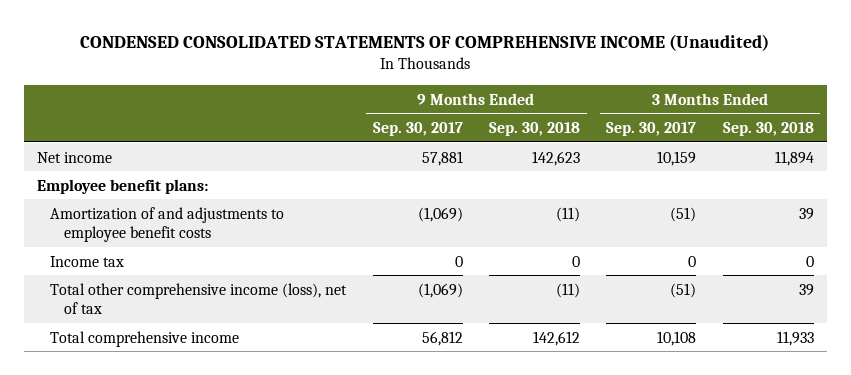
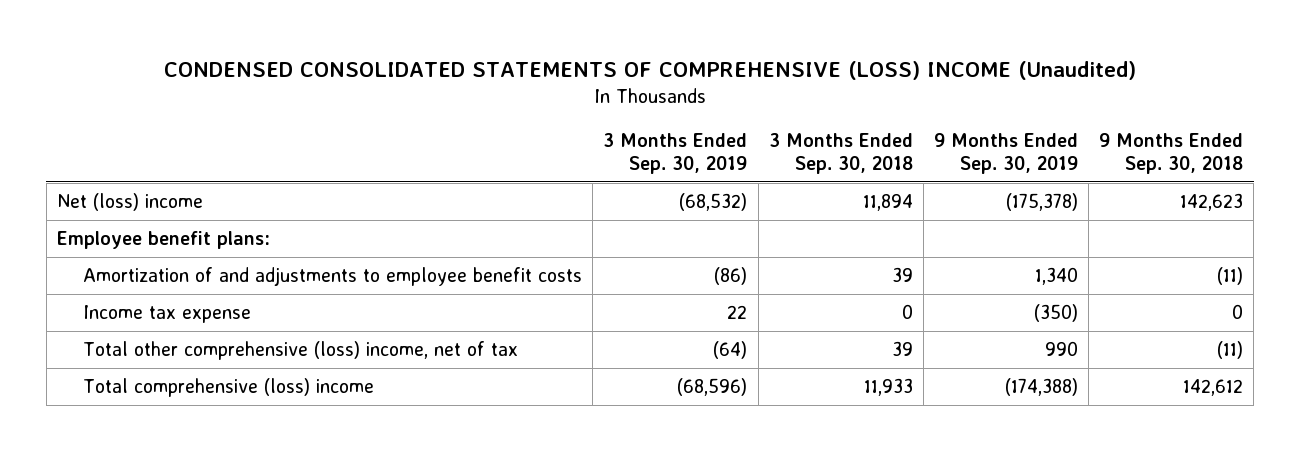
- CONDENSED CONSOLIDATED STATEMENTS OF COMPREHENSIVE INCOME (Unaudited)
+ CONDENSED CONSOLIDATED STATEMENTS OF COMPREHENSIVE (LOSS) INCOME (Unaudited)
- | 9 Months Ended Sep. 30, 2017 | 9 Months Ended Sep. 30, 2018 | 3 Months Ended Sep. 30, 2017 | 3 Months Ended Sep. 30, 2018
+ | 3 Months Ended Sep. 30, 2019 | 3 Months Ended Sep. 30, 2018 | 9 Months Ended Sep. 30, 2019 | 9 Months Ended Sep. 30, 2018
- Net income | 57,881 | 142,623 | 10,159 | 11,894
+ Net (loss) income | (68,532) | 11,894 | (175,378) | 142,623
- Income tax | 0 | 0 | 0 | 0
- Total other comprehensive income (loss), net of tax | (1,069) | (11) | (51) | 39
- Total comprehensive income | 56,812 | 142,612 | 10,108 | 11,933
+ Income tax expense | 22 | 0 | (350) | 0
+ Total other comprehensive (loss) income, net of tax | (64) | 39 | 990 | (11)
+ Total comprehensive (loss) income | (68,596) | 11,933 | (174,388) | 142,612

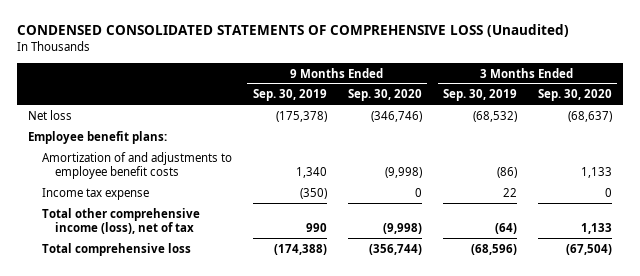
- CONDENSED CONSOLIDATED STATEMENTS OF COMPREHENSIVE (LOSS) INCOME (Unaudited)
+ CONDENSED CONSOLIDATED STATEMENTS OF COMPREHENSIVE LOSS (Unaudited)
- | 3 Months Ended Sep. 30, 2019 | 3 Months Ended Sep. 30, 2018 | 9 Months Ended Sep. 30, 2019 | 9 Months Ended Sep. 30, 2018
+ | 9 Months Ended Sep. 30, 2019 | 9 Months Ended Sep. 30, 2020 | 3 Months Ended Sep. 30, 2019 | 3 Months Ended Sep. 30, 2020
- Net (loss) income | (68,532) | 11,894 | (175,378) | 142,623
+ Net loss | (175,378) | (346,746) | (68,532) | (68,637)
- Total other comprehensive (loss) income, net of tax | (64) | 39 | 990 | (11)
- Total comprehensive (loss) income | (68,596) | 11,933 | (174,388) | 142,612
+ Total other comprehensive income (loss), net of tax | 990 | (9,998) | (64) | 1,133
+ Total comprehensive loss | (174,388) | (356,744) | (68,596) | (67,504)

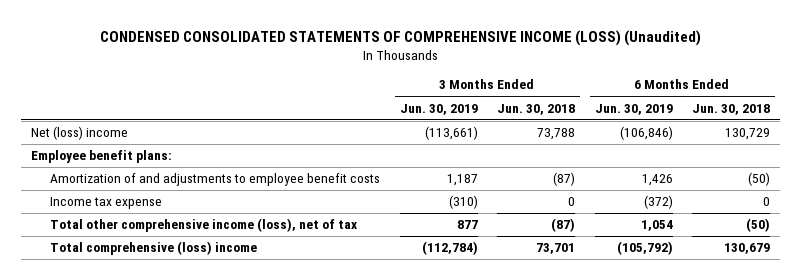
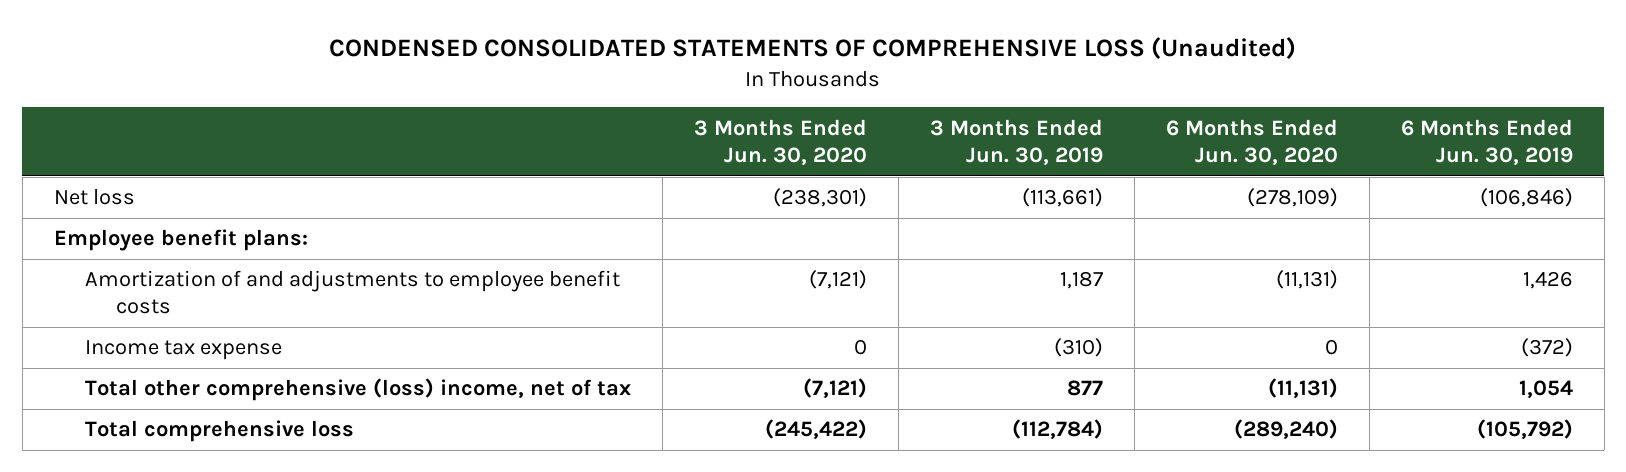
- CONDENSED CONSOLIDATED STATEMENTS OF COMPREHENSIVE INCOME (LOSS) (Unaudited)
+ CONDENSED CONSOLIDATED STATEMENTS OF COMPREHENSIVE LOSS (Unaudited)
- | 3 Months Ended Jun. 30, 2019 | 3 Months Ended Jun. 30, 2018 | 6 Months Ended Jun. 30, 2019 | 6 Months Ended Jun. 30, 2018
+ | 3 Months Ended Jun. 30, 2020 | 3 Months Ended Jun. 30, 2019 | 6 Months Ended Jun. 30, 2020 | 6 Months Ended Jun. 30, 2019
- Net (loss) income | (113,661) | 73,788 | (106,846) | 130,729
+ Net loss | (238,301) | (113,661) | (278,109) | (106,846)
- Total other comprehensive income (loss), net of tax | 877 | (87) | 1,054 | (50)
- Total comprehensive (loss) income | (112,784) | 73,701 | (105,792) | 130,679
+ Total other comprehensive (loss) income, net of tax | (7,121) | 877 | (11,131) | 1,054
+ Total comprehensive loss | (245,422) | (112,784) | (289,240) | (105,792)

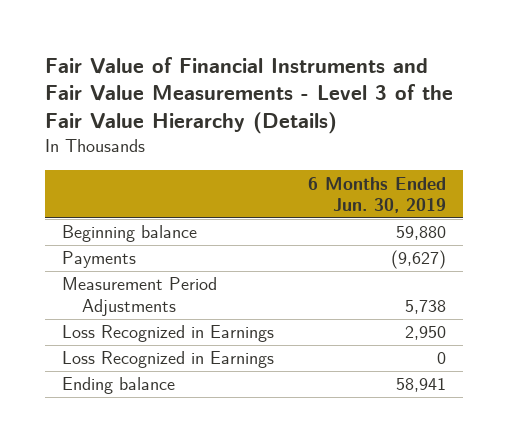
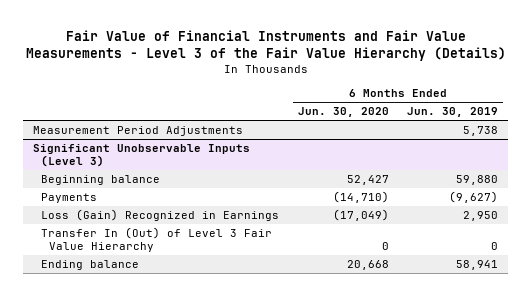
- | 6 Months Ended Jun. 30, 2019
+ | 6 Months Ended Jun. 30, 2020 | 6 Months Ended Jun. 30, 2019
moved up: Measurement Period Adjustments | | 5,738
+ Significant Unobservable Inputs (Level 3)
- Loss Recognized in Earnings | 2,950
- Loss Recognized in Earnings | 0
+ Loss (Gain) Recognized in Earnings | (17,049) | 2,950
+ Transfer In (Out) of Level 3 Fair Value Hierarchy | 0 | 0

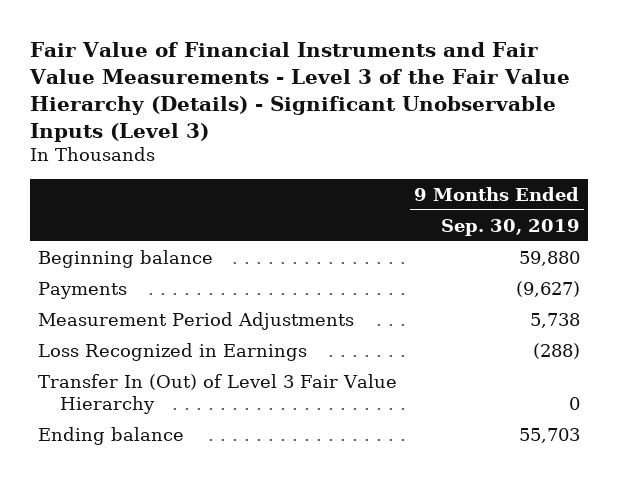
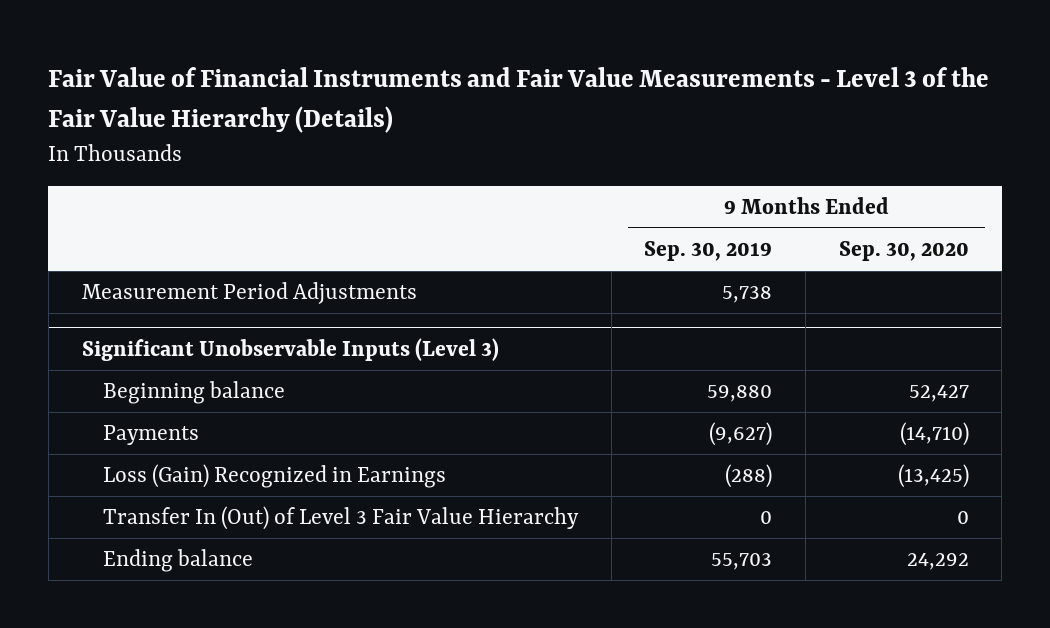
- Fair Value of Financial Instruments and Fair Value Measurements - Level 3 of the Fair Value Hierarchy (Details) - Significant Unobservable Inputs (Level 3)
+ Fair Value of Financial Instruments and Fair Value Measurements - Level 3 of the Fair Value Hierarchy (Details)
- | 9 Months Ended Sep. 30, 2019
+ | 9 Months Ended Sep. 30, 2019 | 9 Months Ended Sep. 30, 2020
moved up: Measurement Period Adjustments | 5,738 |
+ Significant Unobservable Inputs (Level 3)
- Loss Recognized in Earnings | (288)
+ Loss (Gain) Recognized in Earnings | (288) | (13,425)

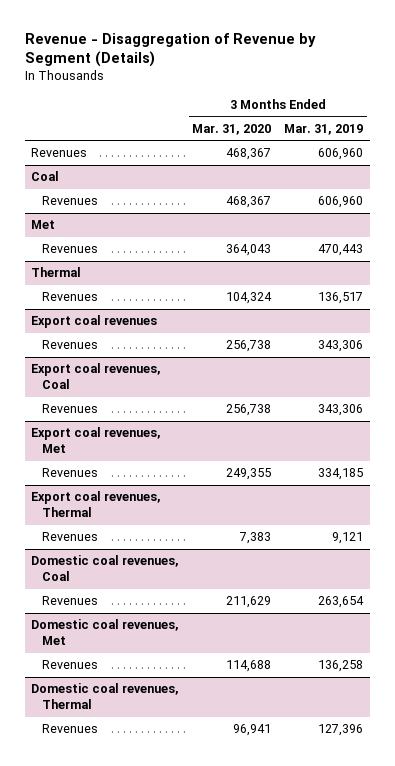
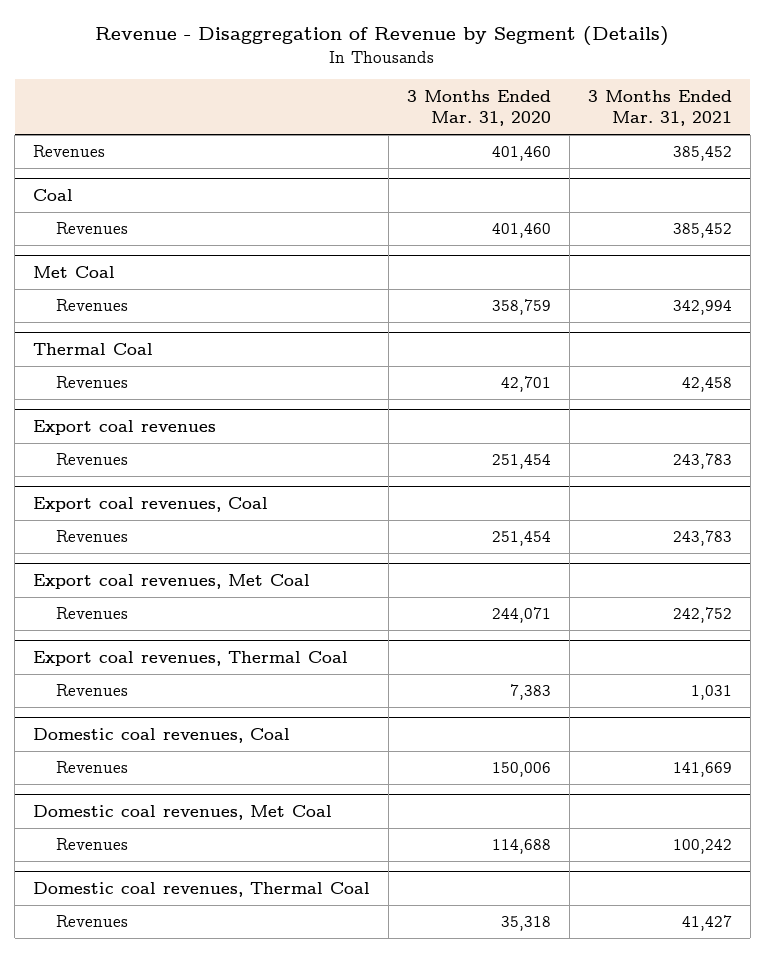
- | 3 Months Ended Mar. 31, 2020 | 3 Months Ended Mar. 31, 2019
+ | 3 Months Ended Mar. 31, 2020 | 3 Months Ended Mar. 31, 2021
- Revenues | 468,367 | 606,960
+ Revenues | 401,460 | 385,452
@ Coal
- Revenues | 468,367 | 606,960
- Met
- Revenues | 364,043 | 470,443
- Thermal
- Revenues | 104,324 | 136,517
@ Coal
+ Revenues | 401,460 | 385,452
+ Met Coal
+ Revenues | 358,759 | 342,994
+ Thermal Coal
+ Revenues | 42,701 | 42,458
@ Export coal revenues
- Revenues | 256,738 | 343,306
+ Revenues | 251,454 | 243,783
@ Export coal revenues, Coal
- Revenues | 256,738 | 343,306
- Export coal revenues, Met
- Revenues | 249,355 | 334,185
- Export coal revenues, Thermal
@ Export coal revenues, Coal
+ Revenues | 251,454 | 243,783
+ Export coal revenues, Met Coal
+ Revenues | 244,071 | 242,752
+ Export coal revenues, Thermal Coal
@ Domestic coal revenues, Coal
- Revenues | 211,629 | 263,654
- Domestic coal revenues, Met
@ Domestic coal revenues, Coal
+ Revenues | 150,006 | 141,669
+ Domestic coal revenues, Met Coal
- Domestic coal revenues, Thermal
- Revenues | 96,941 | 127,396
+ Domestic coal revenues, Thermal Coal
+ Revenues | 35,318 | 41,427

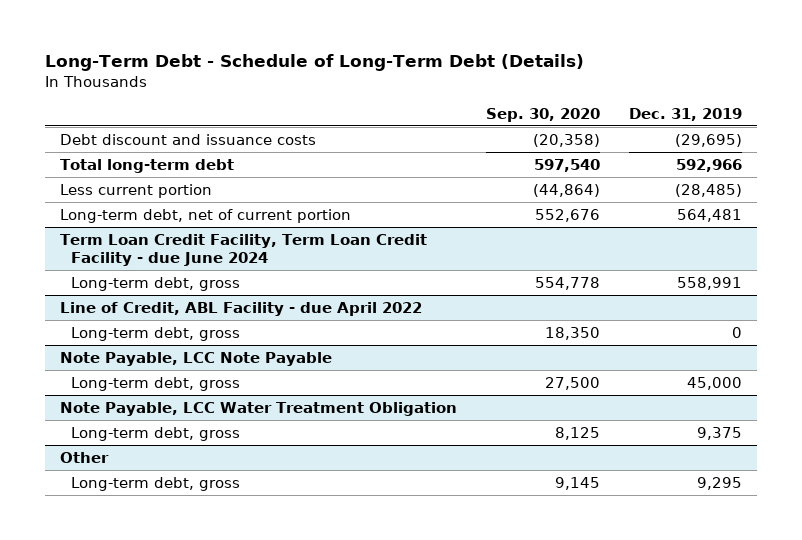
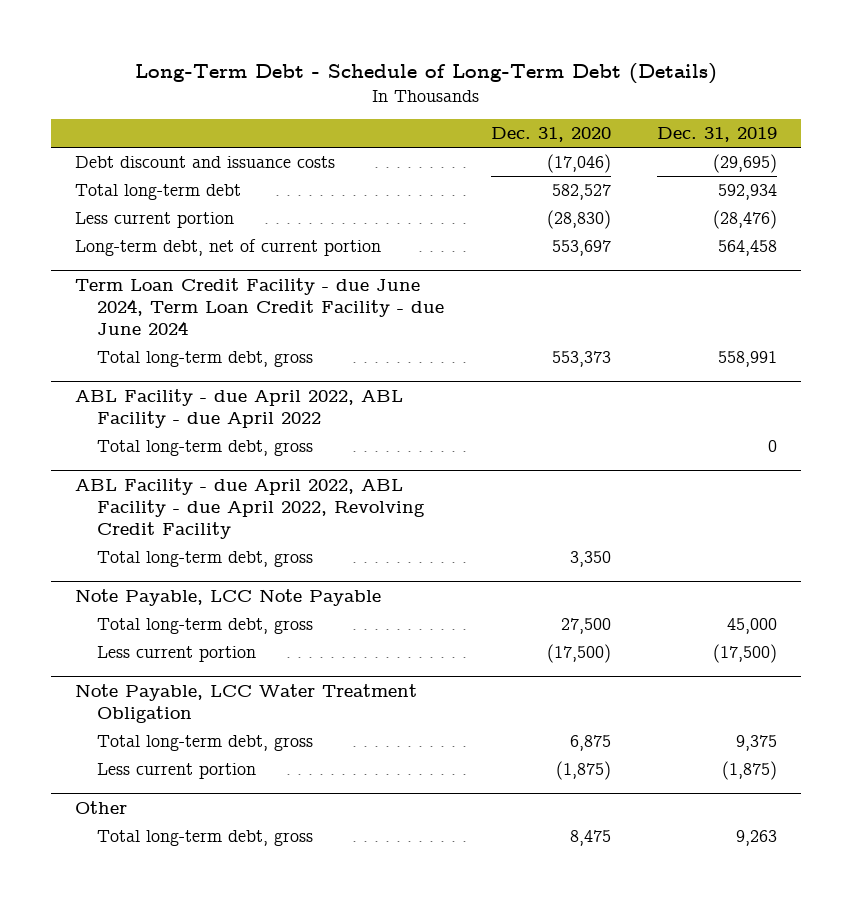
- | Sep. 30, 2020 | Dec. 31, 2019
+ | Dec. 31, 2020 | Dec. 31, 2019
- Total long-term debt | 597,540 | 592,966
- Less current portion | (44,864) | (28,485)
- Long-term debt, net of current portion | 552,676 | 564,481
- Term Loan Credit Facility, Term Loan Credit Facility - due June 2024
- Long-term debt, gross | 554,778 | 558,991
- Line of Credit, ABL Facility - due April 2022
- Long-term debt, gross | 18,350 | 0
+ Total long-term debt | 582,527 | 592,934
+ Less current portion | (28,830) | (28,476)
+ Long-term debt, net of current portion | 553,697 | 564,458
+ Term Loan Credit Facility - due June 2024, Term Loan Credit Facility - due June 2024
+ Total long-term debt, gross | 553,373 | 558,991
+ ABL Facility - due April 2022, ABL Facility - due April 2022
+ Total long-term debt, gross | | 0
+ ABL Facility - due April 2022, ABL Facility - due April 2022, Revolving Credit Facility
+ Total long-term debt, gross | 3,350 |
@ Note Payable, LCC Note Payable
- Long-term debt, gross | 27,500 | 45,000
+ Total long-term debt, gross | 27,500 | 45,000
+ Less current portion | (17,500) | (17,500)
@ Note Payable, LCC Water Treatment Obligation
- Long-term debt, gross | 8,125 | 9,375
+ Total long-term debt, gross | 6,875 | 9,375
+ Less current portion | (1,875) | (1,875)
@ Other
- Long-term debt, gross | 9,145 | 9,295
+ Total long-term debt, gross | 8,475 | 9,263

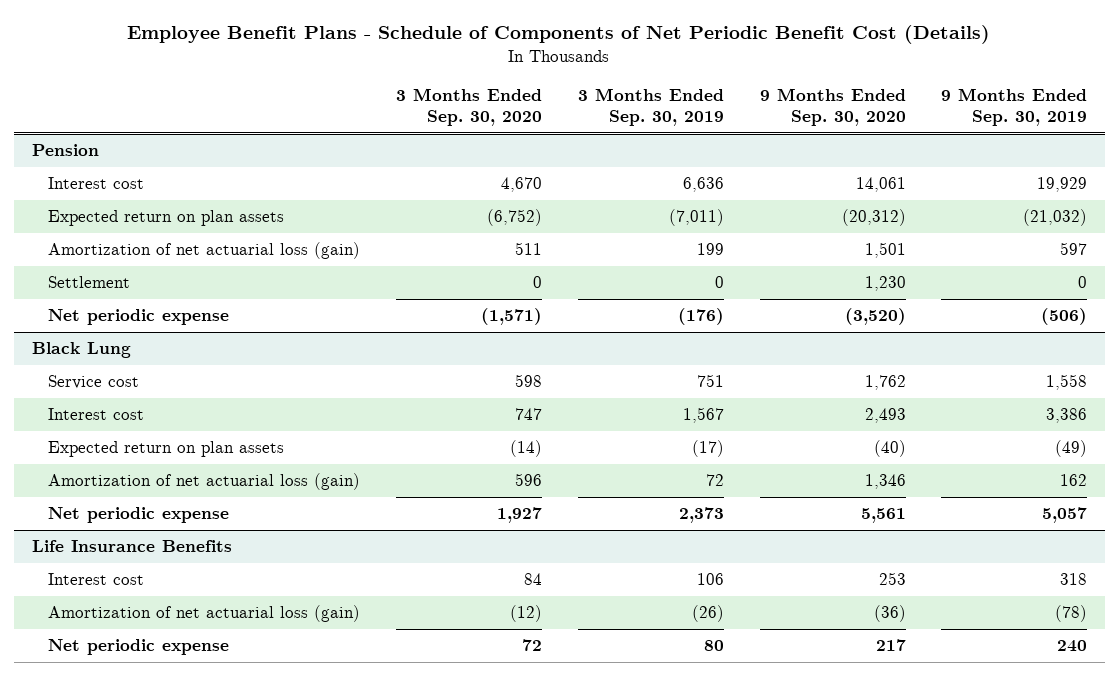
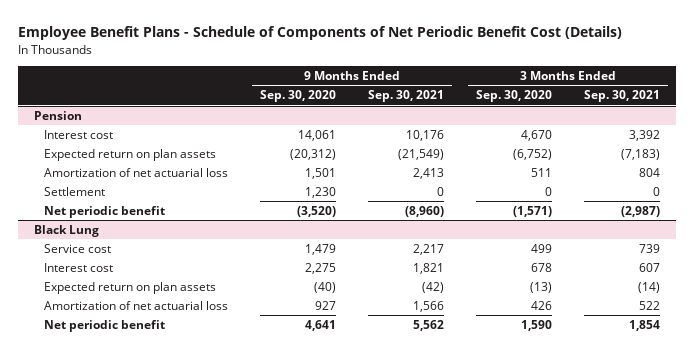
- | 3 Months Ended Sep. 30, 2020 | 3 Months Ended Sep. 30, 2019 | 9 Months Ended Sep. 30, 2020 | 9 Months Ended Sep. 30, 2019
+ | 9 Months Ended Sep. 30, 2020 | 9 Months Ended Sep. 30, 2021 | 3 Months Ended Sep. 30, 2020 | 3 Months Ended Sep. 30, 2021
@ Pension
- Amortization of net actuarial loss (gain) | 511 | 199 | 1,501 | 597
+ Amortization of net actuarial loss | 1,501 | 2,413 | 511 | 804
- Net periodic expense | (1,571) | (176) | (3,520) | (506)
+ Net periodic benefit | (3,520) | (8,960) | (1,571) | (2,987)
@ Black Lung
- Service cost | 598 | 751 | 1,762 | 1,558
- Interest cost | 747 | 1,567 | 2,493 | 3,386
- Expected return on plan assets | (14) | (17) | (40) | (49)
- Amortization of net actuarial loss (gain) | 596 | 72 | 1,346 | 162
- Net periodic expense | 1,927 | 2,373 | 5,561 | 5,057
- Life Insurance Benefits
- Interest cost | 84 | 106 | 253 | 318
- Amortization of net actuarial loss (gain) | (12) | (26) | (36) | (78)
- Net periodic expense | 72 | 80 | 217 | 240
@ Black Lung
+ Service cost | 1,479 | 2,217 | 499 | 739
+ Interest cost | 2,275 | 1,821 | 678 | 607
+ Expected return on plan assets | (40) | (42) | (13) | (14)
+ Amortization of net actuarial loss | 927 | 1,566 | 426 | 522
+ Net periodic benefit | 4,641 | 5,562 | 1,590 | 1,854

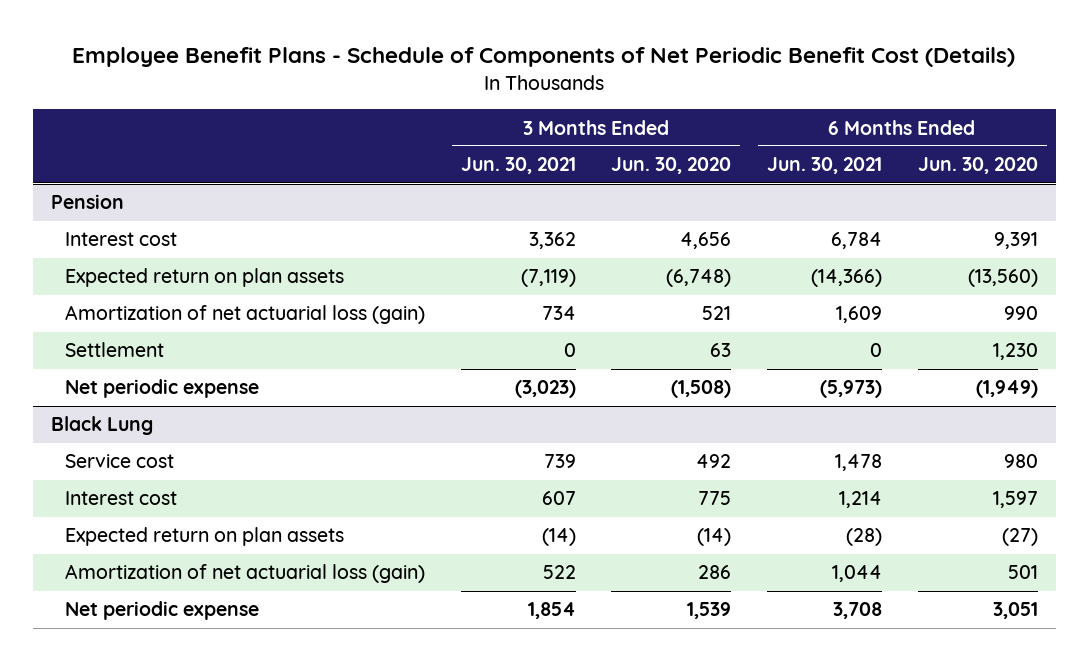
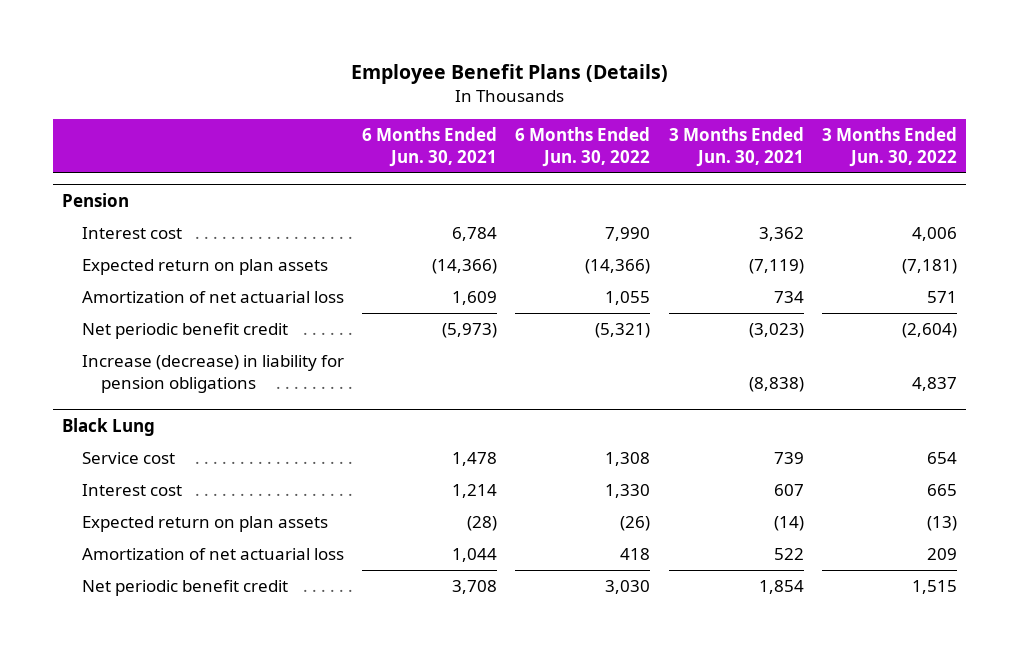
- Employee Benefit Plans - Schedule of Components of Net Periodic Benefit Cost (Details)
+ Employee Benefit Plans (Details)
- | 3 Months Ended Jun. 30, 2021 | 3 Months Ended Jun. 30, 2020 | 6 Months Ended Jun. 30, 2021 | 6 Months Ended Jun. 30, 2020
+ | 6 Months Ended Jun. 30, 2021 | 6 Months Ended Jun. 30, 2022 | 3 Months Ended Jun. 30, 2021 | 3 Months Ended Jun. 30, 2022
@ Pension
- Amortization of net actuarial loss (gain) | 734 | 521 | 1,609 | 990
- Settlement | 0 | 63 | 0 | 1,230
- Net periodic expense | (3,023) | (1,508) | (5,973) | (1,949)
+ Amortization of net actuarial loss | 1,609 | 1,055 | 734 | 571
+ Net periodic benefit credit | (5,973) | (5,321) | (3,023) | (2,604)
+ Increase (decrease) in liability for pension obligations | | | (8,838) | 4,837
@ Black Lung
- Amortization of net actuarial loss (gain) | 522 | 286 | 1,044 | 501
- Net periodic expense | 1,854 | 1,539 | 3,708 | 3,051
+ Amortization of net actuarial loss | 1,044 | 418 | 522 | 209
+ Net periodic benefit credit | 3,708 | 3,030 | 1,854 | 1,515

